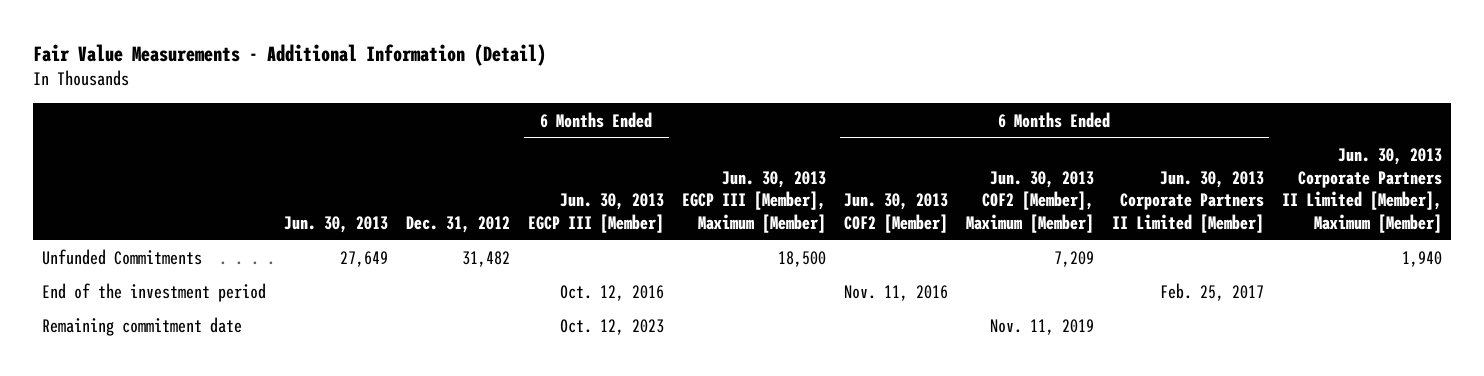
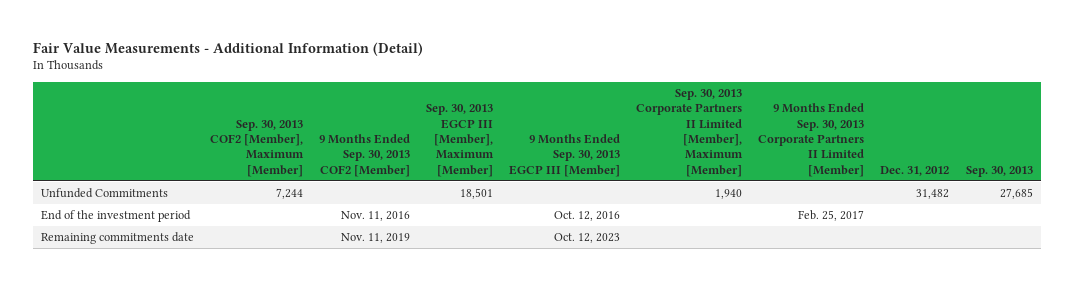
- | Jun. 30, 2013 | Dec. 31, 2012 | 6 Months Ended Jun. 30, 2013 EGCP III [Member] | Jun. 30, 2013 EGCP III [Member], Maximum [Member] | 6 Months Ended Jun. 30, 2013 COF2 [Member] | 6 Months Ended Jun. 30, 2013 COF2 [Member], Maximum [Member] | 6 Months Ended Jun. 30, 2013 Corporate Partners II Limited [Member] | Jun. 30, 2013 Corporate Partners II Limited [Member], Maximum [Member]
+ | Sep. 30, 2013 COF2 [Member], Maximum [Member] | 9 Months Ended Sep. 30, 2013 COF2 [Member] | Sep. 30, 2013 EGCP III [Member], Maximum [Member] | 9 Months Ended Sep. 30, 2013 EGCP III [Member] | Sep. 30, 2013 Corporate Partners II Limited [Member], Maximum [Member] | 9 Months Ended Sep. 30, 2013 Corporate Partners II Limited [Member] | Dec. 31, 2012 | Sep. 30, 2013
- Remaining commitment date | | | Oct. 12, 2023 | | | Nov. 11, 2019 | |
+ Remaining commitments date | | Nov. 11, 2019 | | Oct. 12, 2023 | | | |

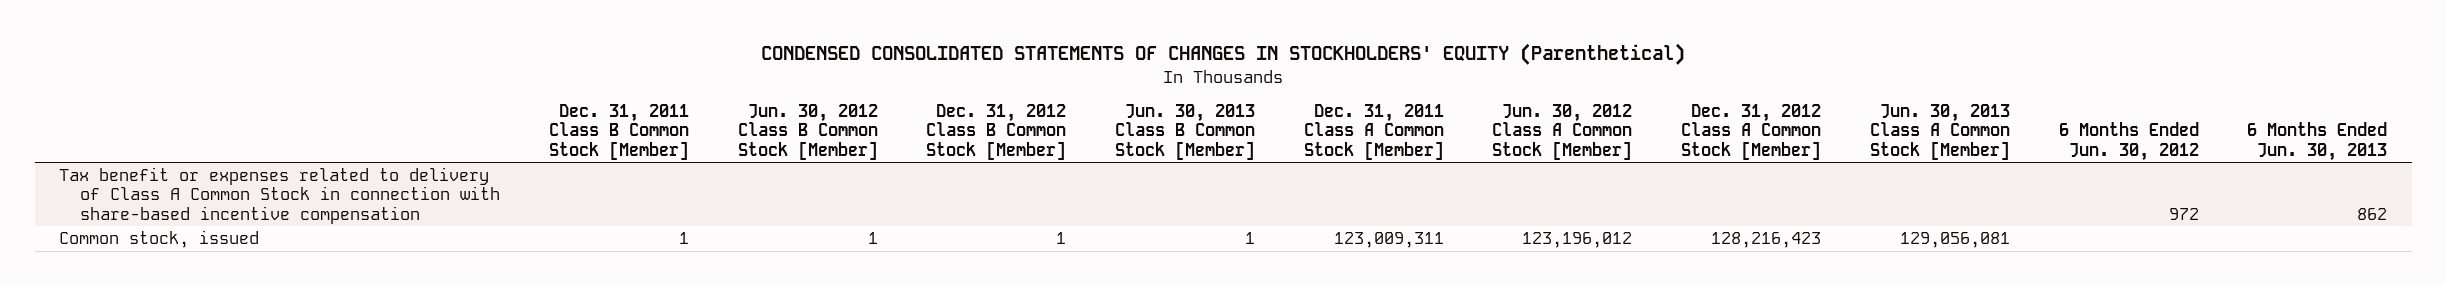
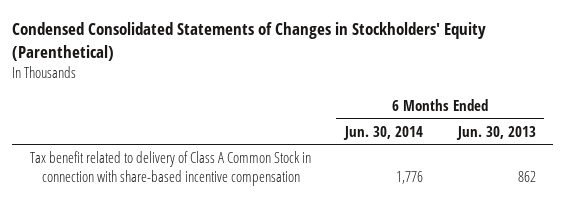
- CONDENSED CONSOLIDATED STATEMENTS OF CHANGES IN STOCKHOLDERS' EQUITY (Parenthetical)
+ Condensed Consolidated Statements of Changes in Stockholders' Equity (Parenthetical)
- | Dec. 31, 2011 Class B Common Stock [Member] | Jun. 30, 2012 Class B Common Stock [Member] | Dec. 31, 2012 Class B Common Stock [Member] | Jun. 30, 2013 Class B Common Stock [Member] | Dec. 31, 2011 Class A Common Stock [Member] | Jun. 30, 2012 Class A Common Stock [Member] | Dec. 31, 2012 Class A Common Stock [Member] | Jun. 30, 2013 Class A Common Stock [Member] | 6 Months Ended Jun. 30, 2012 | 6 Months Ended Jun. 30, 2013
+ | 6 Months Ended Jun. 30, 2014 | 6 Months Ended Jun. 30, 2013
- Tax benefit or expenses related to delivery of Class A Common Stock in connection with share-based incentive compensation | | | | | | | | | 972 | 862
- Common stock, issued | 1 | 1 | 1 | 1 | 123,009,311 | 123,196,012 | 128,216,423 | 129,056,081 | |
+ Tax benefit related to delivery of Class A Common Stock in connection with share-based incentive compensation | 1,776 | 862

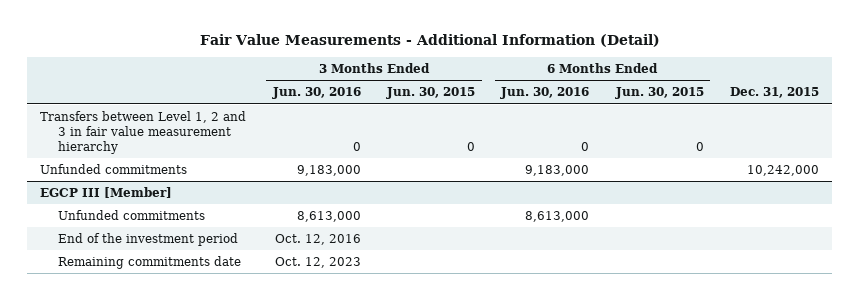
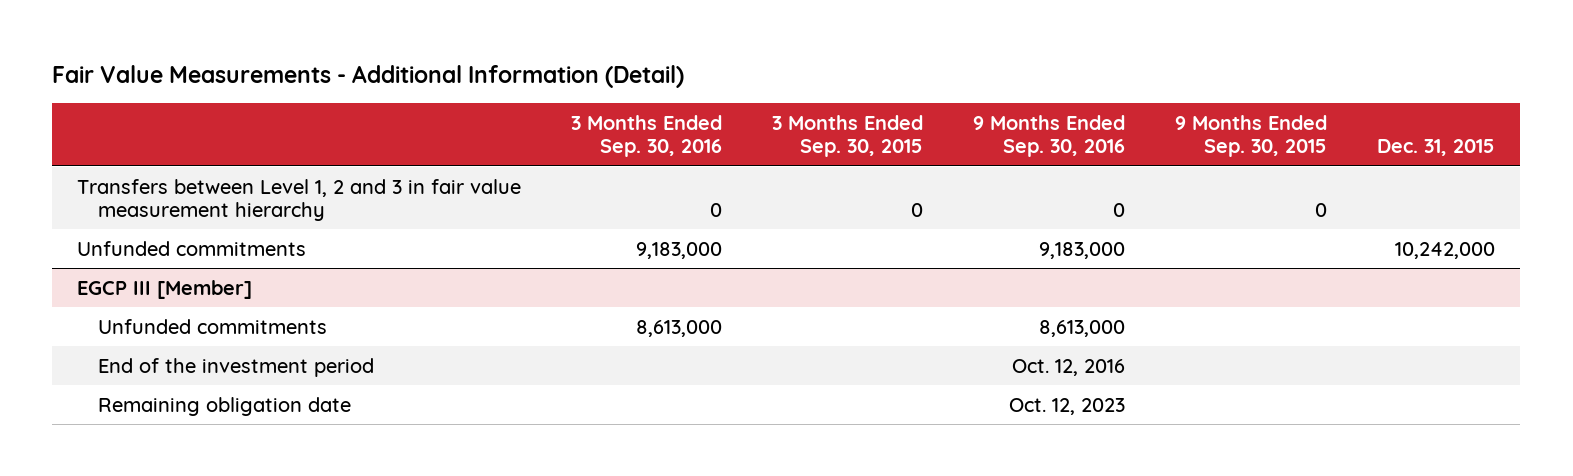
- | 3 Months Ended Jun. 30, 2016 | 3 Months Ended Jun. 30, 2015 | 6 Months Ended Jun. 30, 2016 | 6 Months Ended Jun. 30, 2015 | Dec. 31, 2015
+ | 3 Months Ended Sep. 30, 2016 | 3 Months Ended Sep. 30, 2015 | 9 Months Ended Sep. 30, 2016 | 9 Months Ended Sep. 30, 2015 | Dec. 31, 2015
@ EGCP III [Member]
- Remaining commitments date | Oct. 12, 2023 | | | |
+ Remaining obligation date | | | Oct. 12, 2023 | |

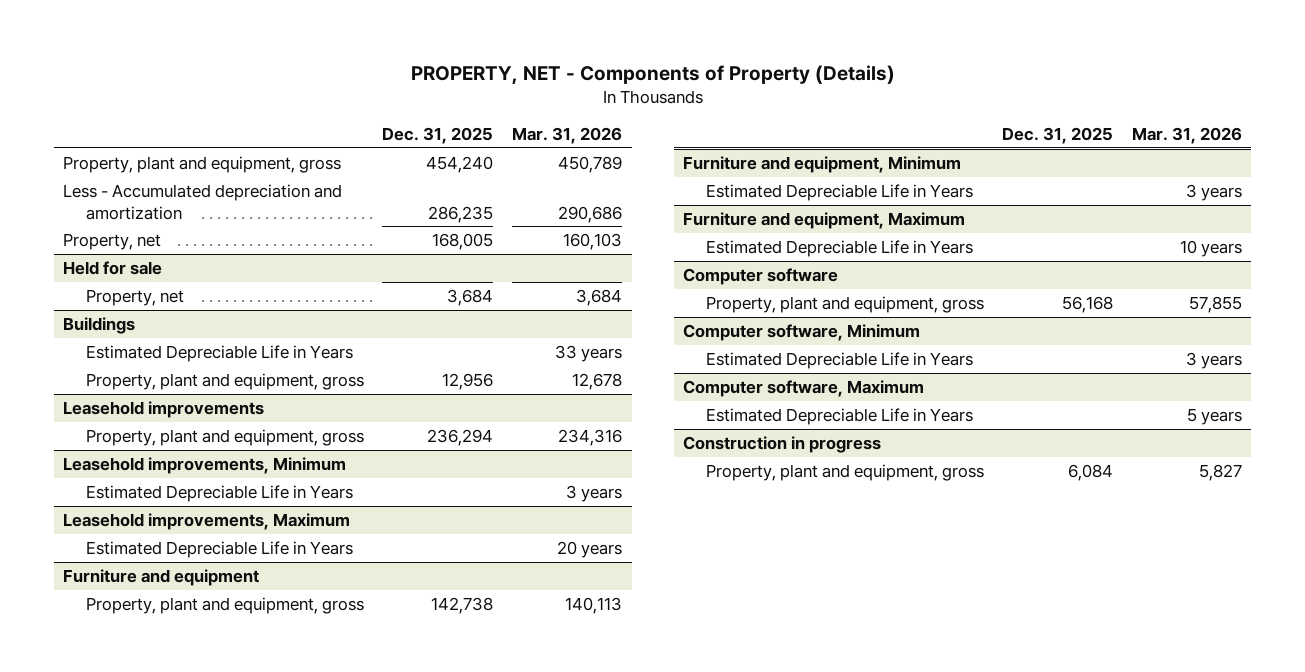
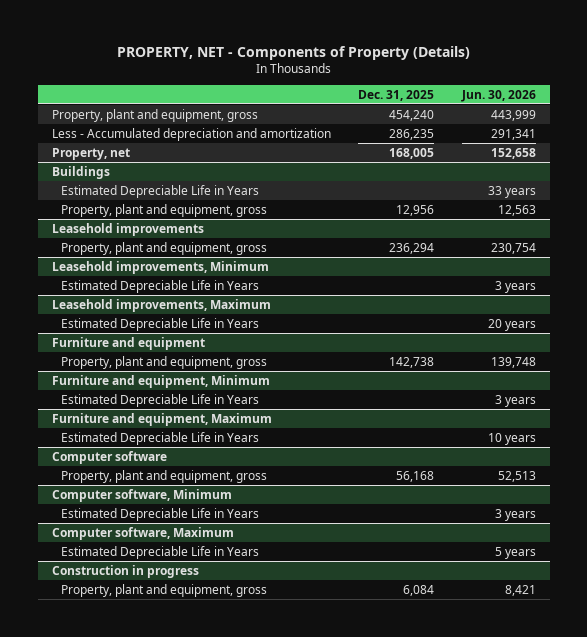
- | Dec. 31, 2025 | Mar. 31, 2026
+ | Dec. 31, 2025 | Jun. 30, 2026
- Held for sale
- Property, net | 3,684 | 3,684

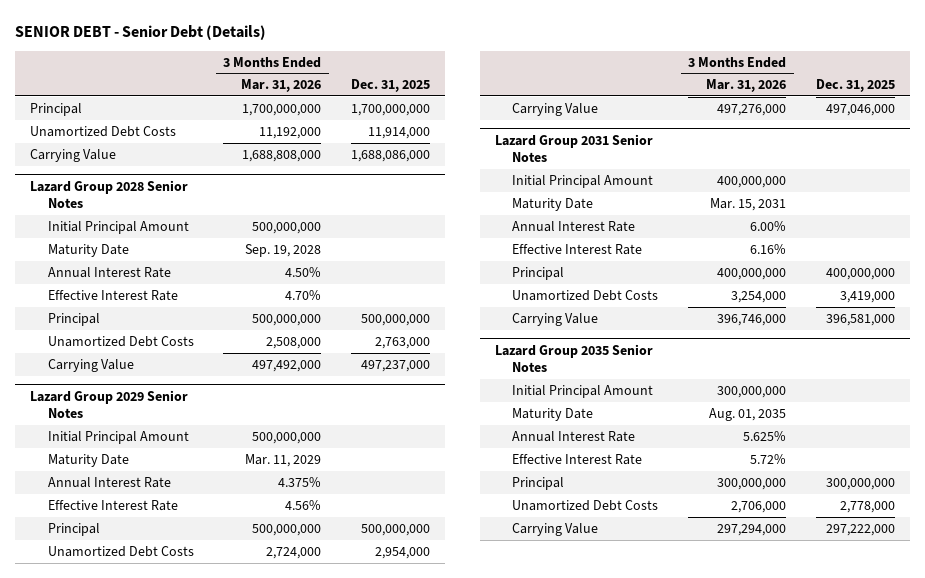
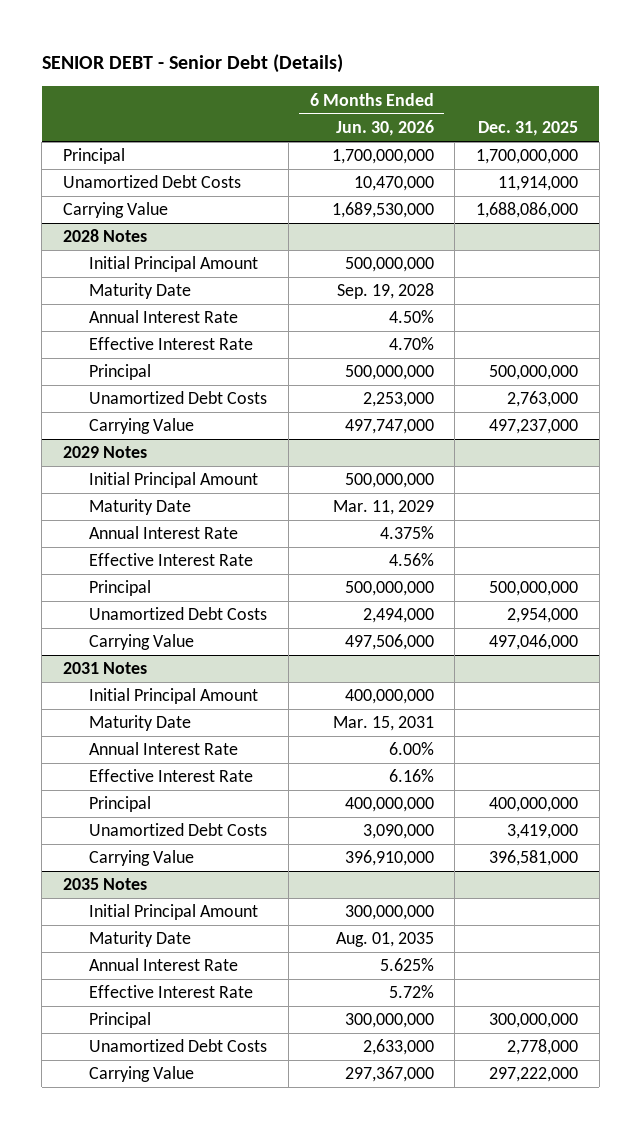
- | 3 Months Ended Mar. 31, 2026 | Dec. 31, 2025
+ | 6 Months Ended Jun. 30, 2026 | Dec. 31, 2025
- Lazard Group 2028 Senior Notes
+ 2028 Notes
- Lazard Group 2029 Senior Notes
+ 2029 Notes
- Lazard Group 2031 Senior Notes
+ 2031 Notes
- Lazard Group 2035 Senior Notes
+ 2035 Notes

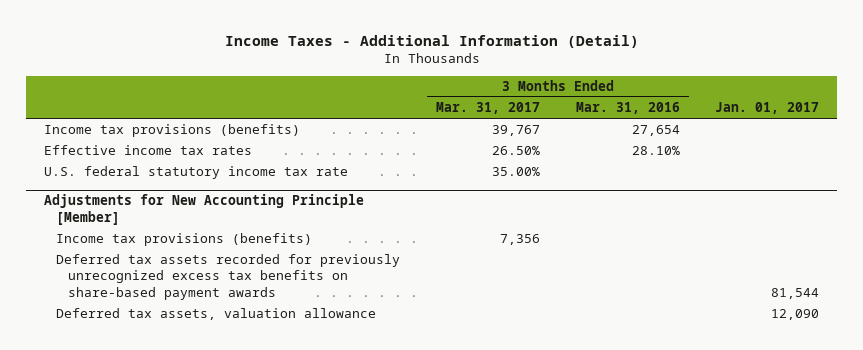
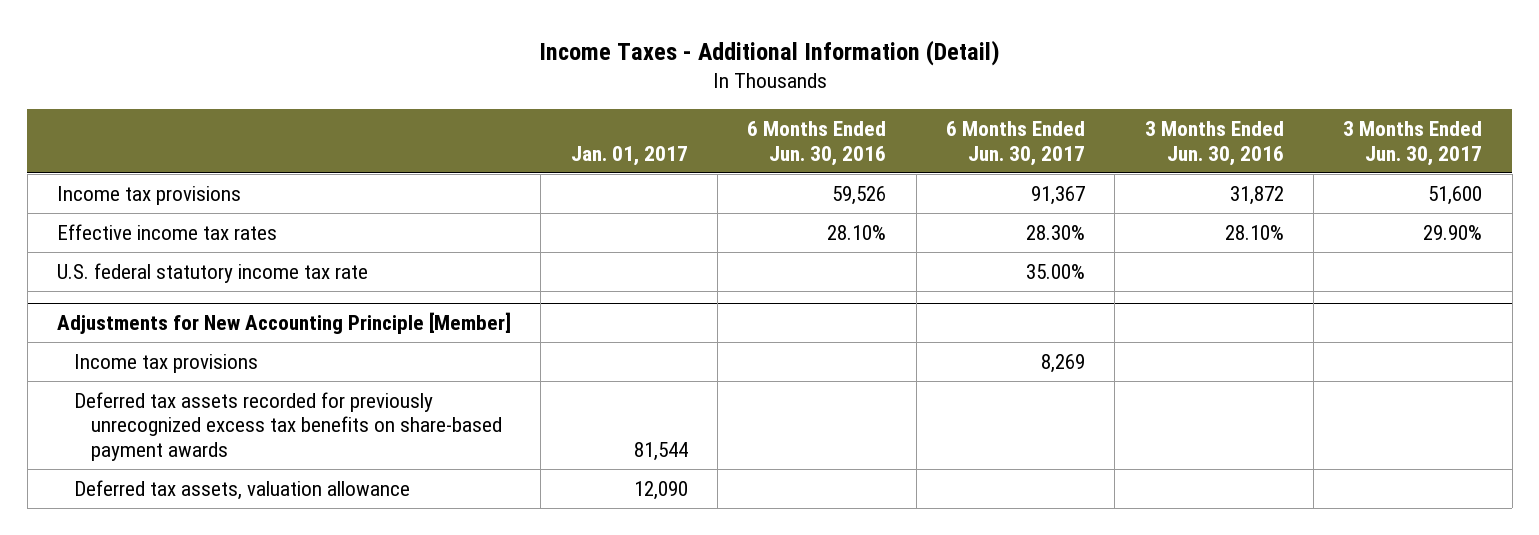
- | 3 Months Ended Mar. 31, 2017 | 3 Months Ended Mar. 31, 2016 | Jan. 01, 2017
+ | Jan. 01, 2017 | 6 Months Ended Jun. 30, 2016 | 6 Months Ended Jun. 30, 2017 | 3 Months Ended Jun. 30, 2016 | 3 Months Ended Jun. 30, 2017
- Income tax provisions (benefits) | 39,767 | 27,654 |
+ Income tax provisions | | 59,526 | 91,367 | 31,872 | 51,600
@ Adjustments for New Accounting Principle [Member]
- Income tax provisions (benefits) | 7,356 | |
+ Income tax provisions | | | 8,269 | |

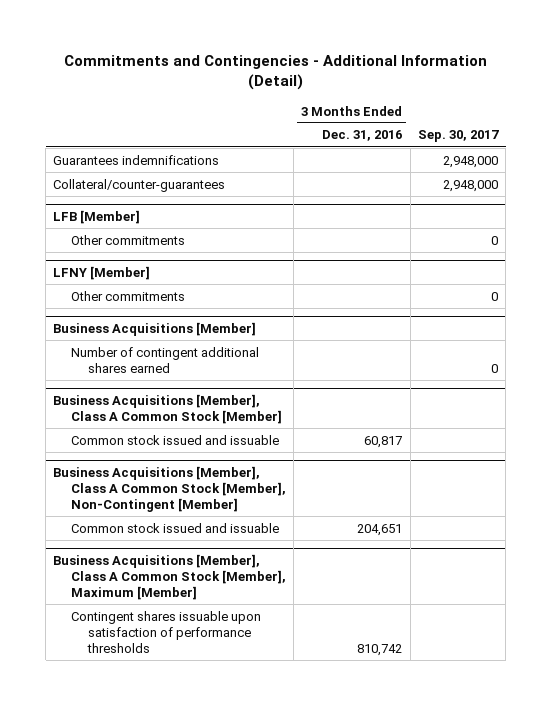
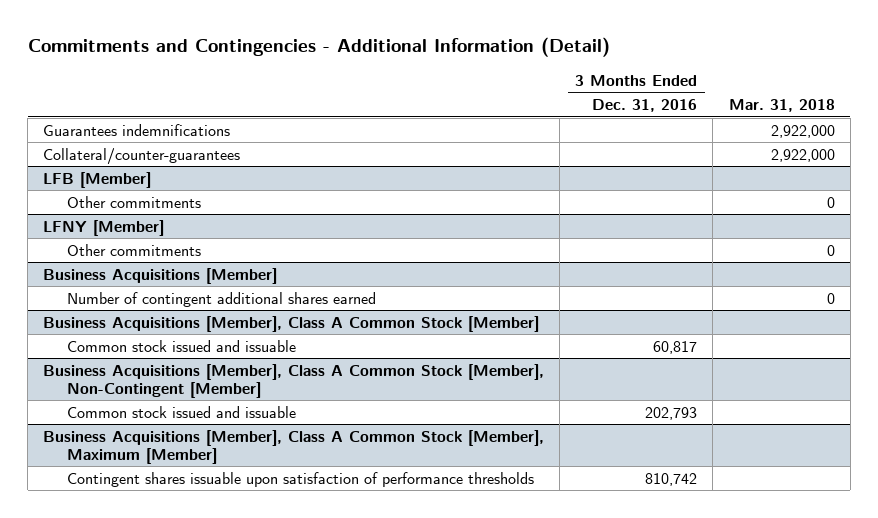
- | 3 Months Ended Dec. 31, 2016 | Sep. 30, 2017
+ | 3 Months Ended Dec. 31, 2016 | Mar. 31, 2018
@ Business Acquisitions [Member], Class A Common Stock [Member], Non-Contingent [Member]
- Common stock issued and issuable | 204,651 |
+ Common stock issued and issuable | 202,793 |

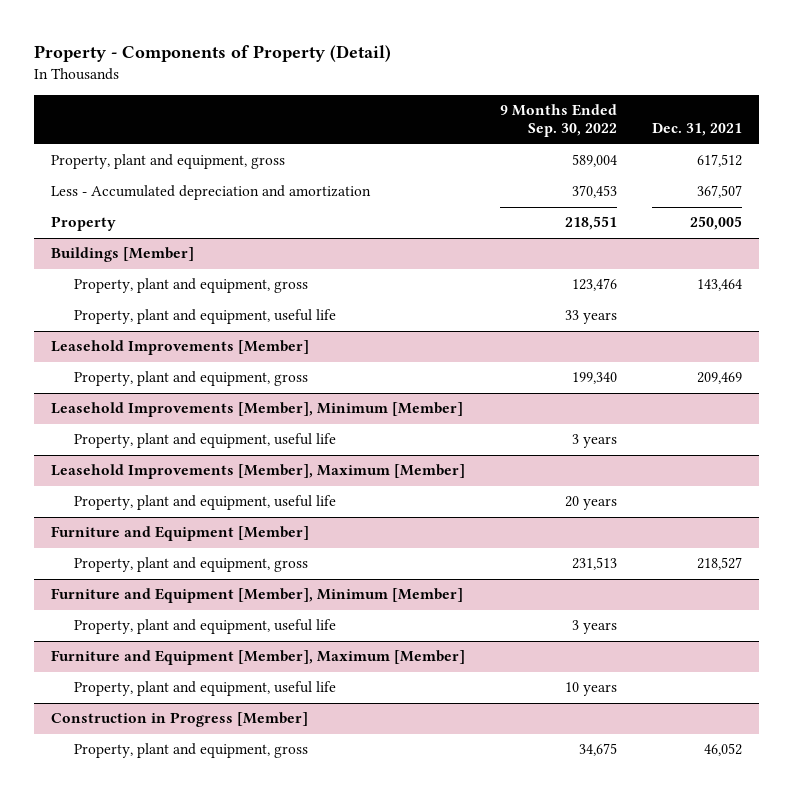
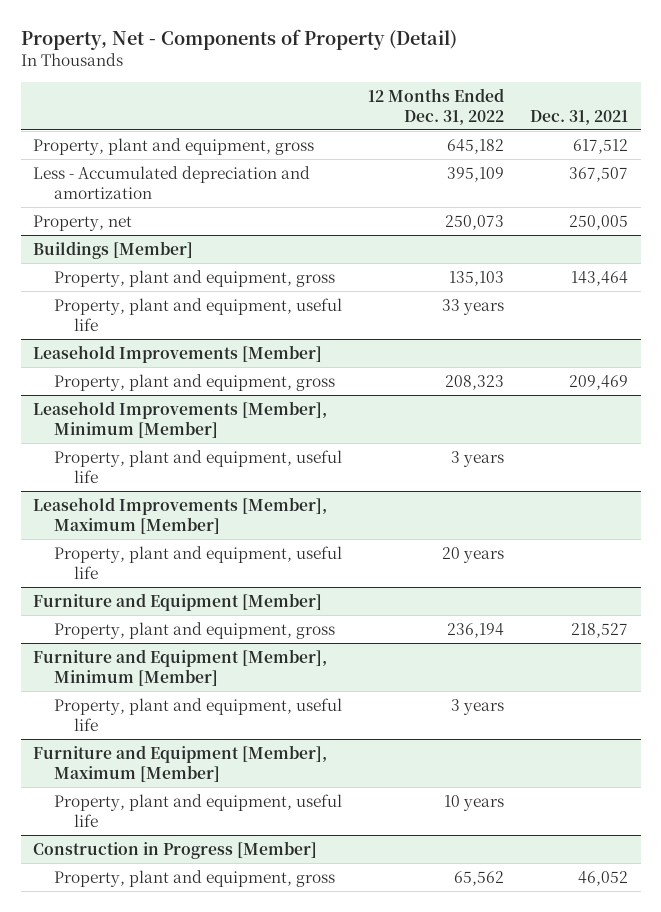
- Property - Components of Property (Detail)
+ Property, Net - Components of Property (Detail)
- | 9 Months Ended Sep. 30, 2022 | Dec. 31, 2021
+ | 12 Months Ended Dec. 31, 2022 | Dec. 31, 2021
- Property | 218,551 | 250,005
+ Property, net | 250,073 | 250,005

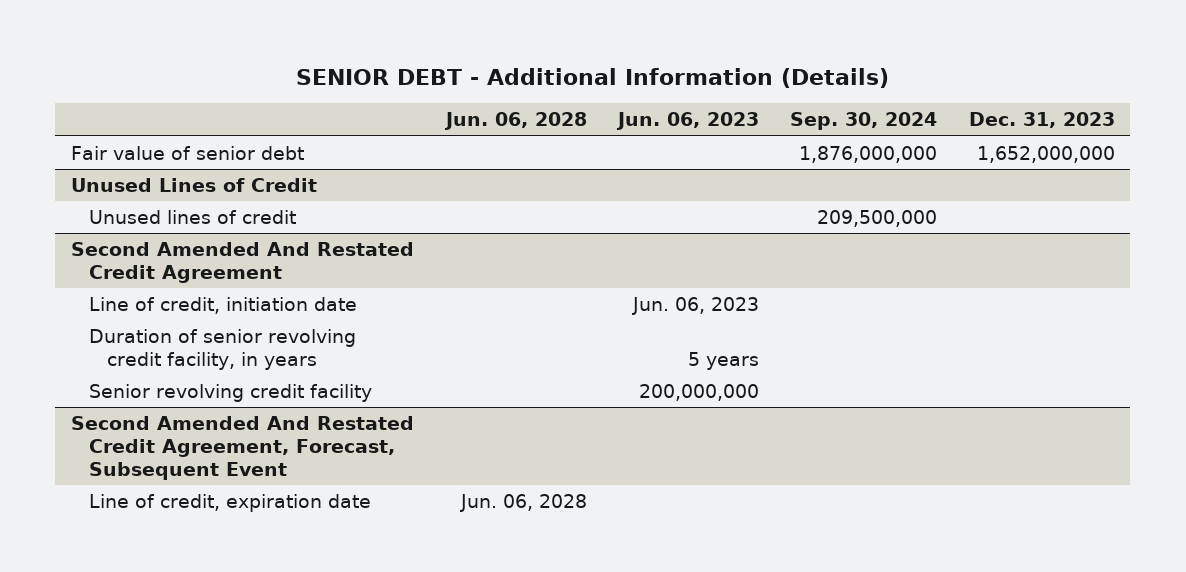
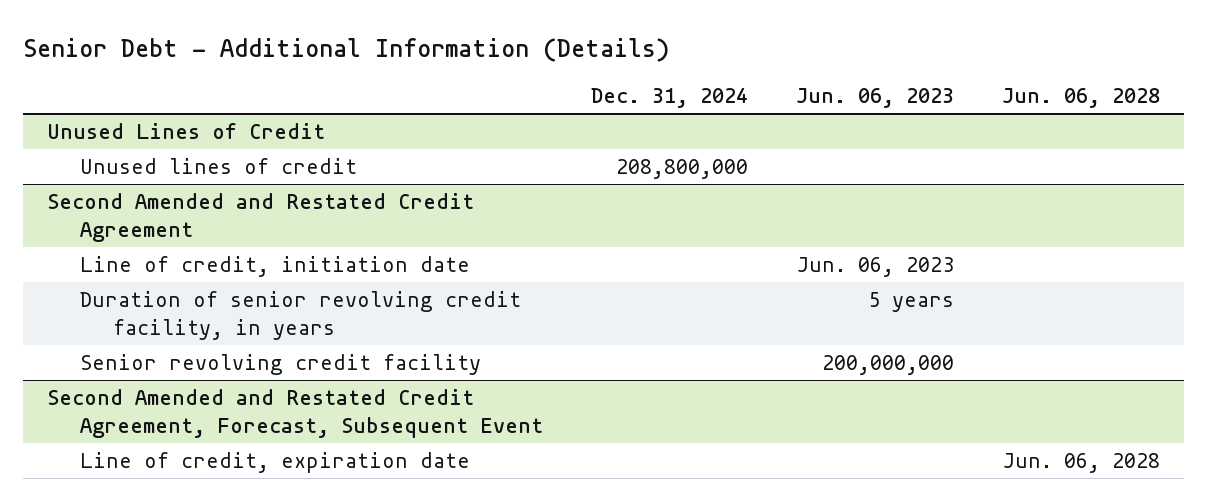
- SENIOR DEBT - Additional Information (Details)
+ Senior Debt - Additional Information (Details)
- | Jun. 06, 2028 | Jun. 06, 2023 | Sep. 30, 2024 | Dec. 31, 2023
+ | Dec. 31, 2024 | Jun. 06, 2023 | Jun. 06, 2028
- Fair value of senior debt | | | 1,876,000,000 | 1,652,000,000
- Second Amended And Restated Credit Agreement
+ Second Amended and Restated Credit Agreement
- Second Amended And Restated Credit Agreement, Forecast, Subsequent Event
+ Second Amended and Restated Credit Agreement, Forecast, Subsequent Event

